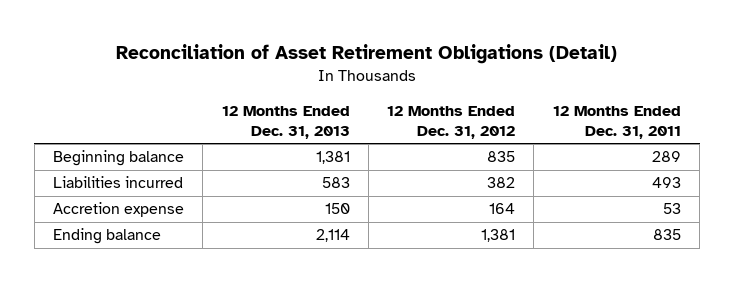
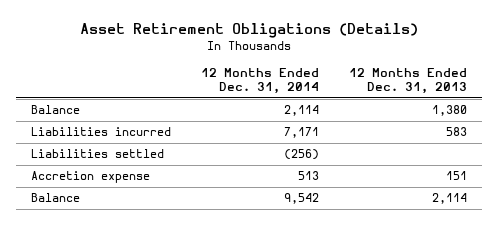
- Reconciliation of Asset Retirement Obligations (Detail)
+ Asset Retirement Obligations (Details)
- | 12 Months Ended Dec. 31, 2013 | 12 Months Ended Dec. 31, 2012 | 12 Months Ended Dec. 31, 2011
+ | 12 Months Ended Dec. 31, 2014 | 12 Months Ended Dec. 31, 2013
- Beginning balance | 1,381 | 835 | 289
+ Balance | 2,114 | 1,380
- Accretion expense | 150 | 164 | 53
- Ending balance | 2,114 | 1,381 | 835
+ Liabilities settled | (256) |
+ Accretion expense | 513 | 151
+ Balance | 9,542 | 2,114

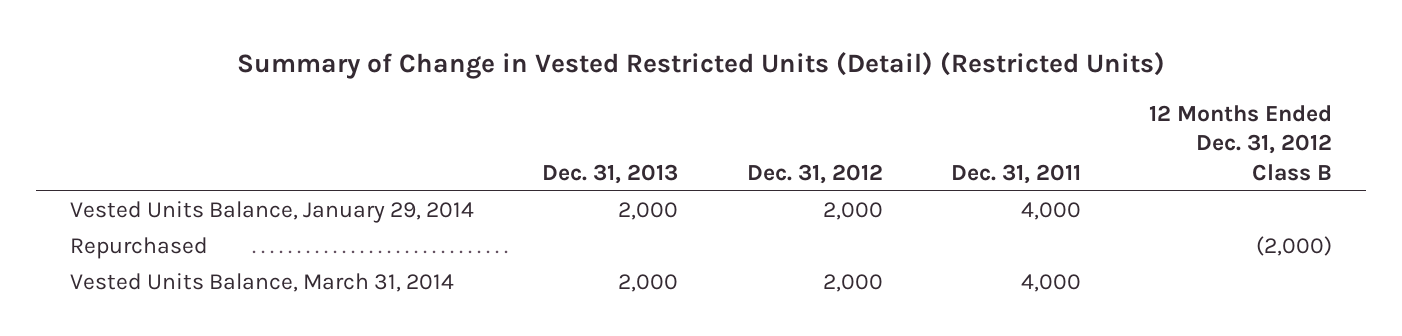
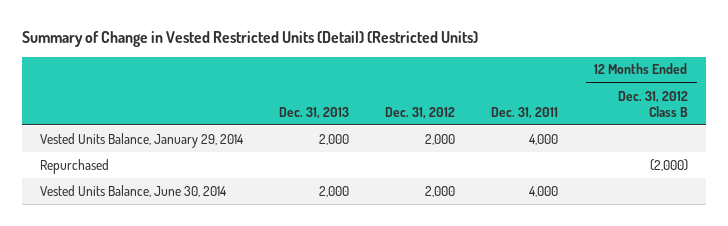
- Vested Units Balance, March 31, 2014 | 2,000 | 2,000 | 4,000 |
+ Vested Units Balance, June 30, 2014 | 2,000 | 2,000 | 4,000 |

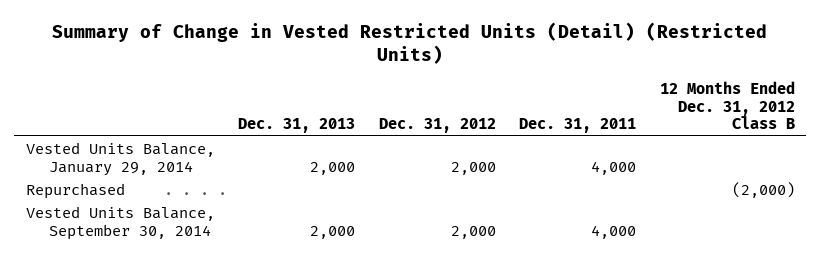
- Vested Units Balance, June 30, 2014 | 2,000 | 2,000 | 4,000 |
+ Vested Units Balance, September 30, 2014 | 2,000 | 2,000 | 4,000 |

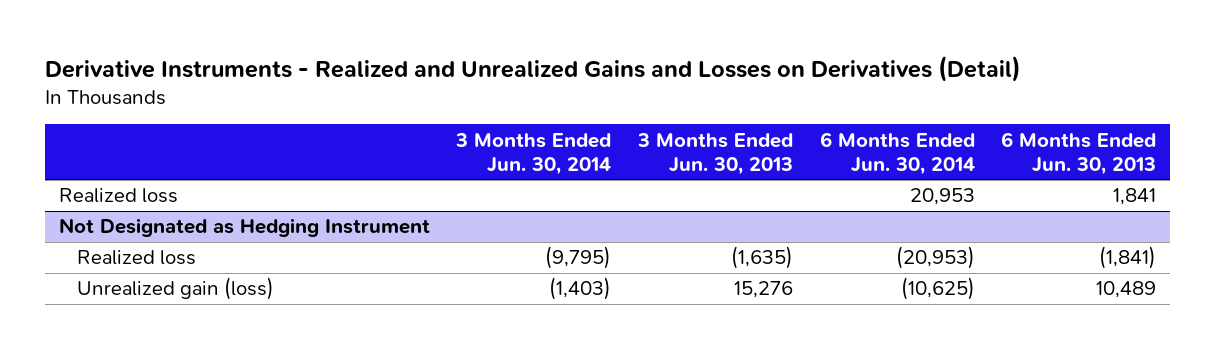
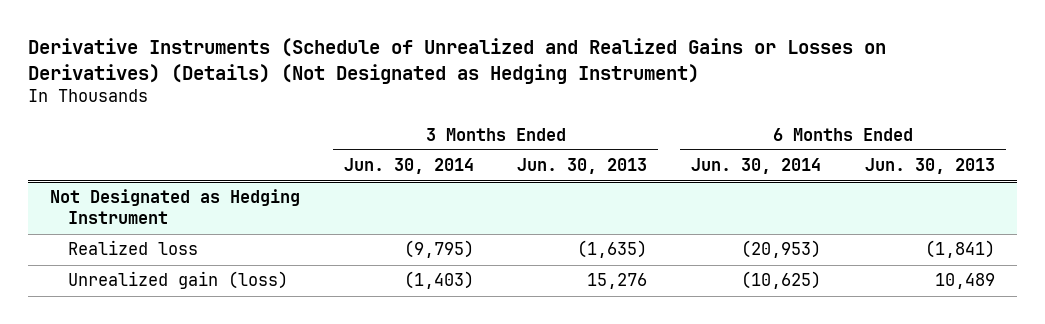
- Derivative Instruments - Realized and Unrealized Gains and Losses on Derivatives (Detail)
+ Derivative Instruments (Schedule of Unrealized and Realized Gains or Losses on Derivatives) (Details) (Not Designated as Hedging Instrument)
- Realized loss | | | 20,953 | 1,841

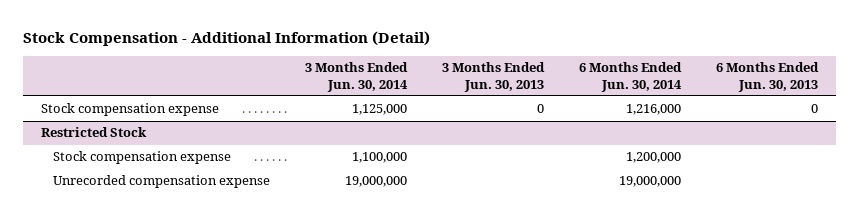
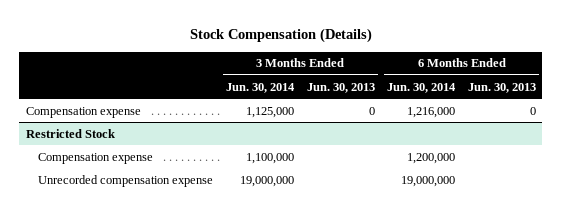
- Stock Compensation - Additional Information (Detail)
+ Stock Compensation (Details)
- Stock compensation expense | 1,125,000 | 0 | 1,216,000 | 0
+ Compensation expense | 1,125,000 | 0 | 1,216,000 | 0
@ Restricted Stock
- Stock compensation expense | 1,100,000 | | 1,200,000 |
+ Compensation expense | 1,100,000 | | 1,200,000 |

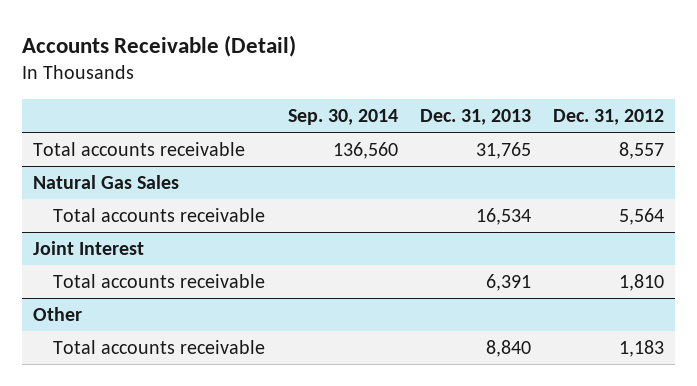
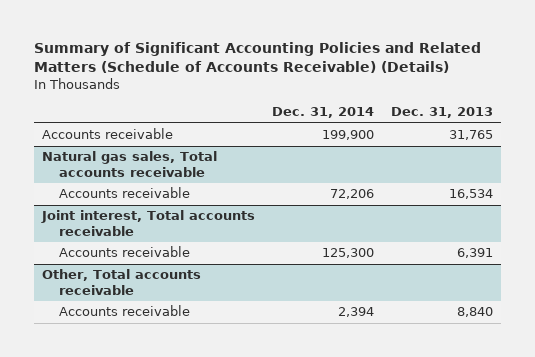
- Accounts Receivable (Detail)
+ Summary of Significant Accounting Policies and Related Matters (Schedule of Accounts Receivable) (Details)
- | Sep. 30, 2014 | Dec. 31, 2013 | Dec. 31, 2012
+ | Dec. 31, 2014 | Dec. 31, 2013
- Total accounts receivable | 136,560 | 31,765 | 8,557
- Natural Gas Sales
- Total accounts receivable | | 16,534 | 5,564
- Joint Interest
- Total accounts receivable | | 6,391 | 1,810
- Other
- Total accounts receivable | | 8,840 | 1,183
+ Accounts receivable | 199,900 | 31,765
+ Natural gas sales, Total accounts receivable
+ Accounts receivable | 72,206 | 16,534
+ Joint interest, Total accounts receivable
+ Accounts receivable | 125,300 | 6,391
+ Other, Total accounts receivable
+ Accounts receivable | 2,394 | 8,840

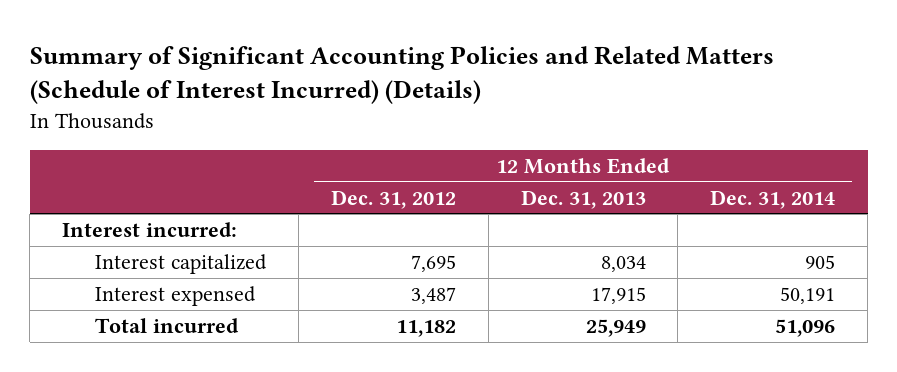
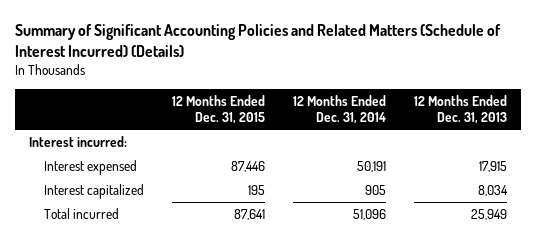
- | 12 Months Ended Dec. 31, 2012 | 12 Months Ended Dec. 31, 2013 | 12 Months Ended Dec. 31, 2014
+ | 12 Months Ended Dec. 31, 2015 | 12 Months Ended Dec. 31, 2014 | 12 Months Ended Dec. 31, 2013
moved down: Interest capitalized | 195 | 905 | 8,034

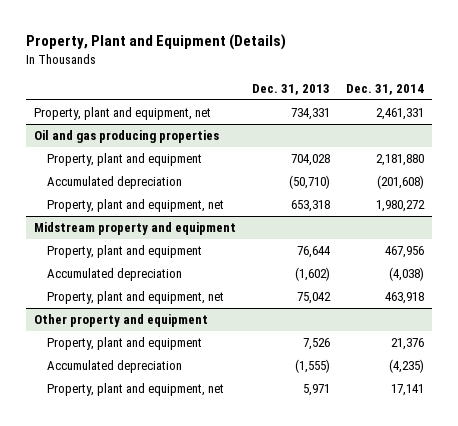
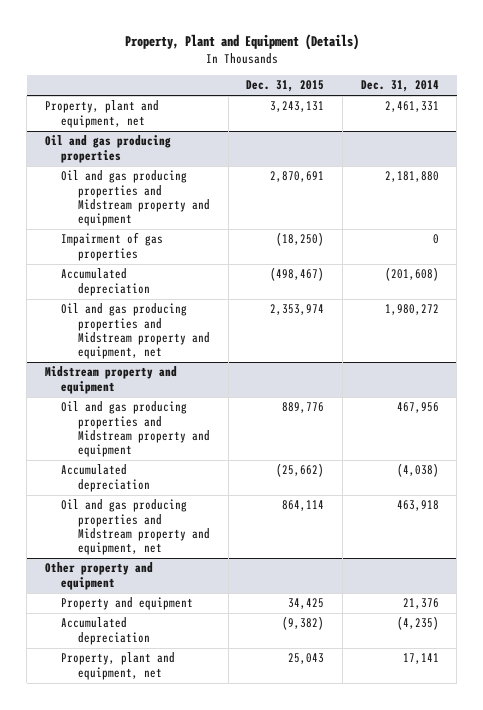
- | Dec. 31, 2013 | Dec. 31, 2014
+ | Dec. 31, 2015 | Dec. 31, 2014
@ Oil and gas producing properties
- Property, plant and equipment | 704,028 | 2,181,880
+ Oil and gas producing properties and Midstream property and equipment | 2,870,691 | 2,181,880
+ Impairment of gas properties | (18,250) | 0
- Property, plant and equipment, net | 653,318 | 1,980,272
+ Oil and gas producing properties and Midstream property and equipment, net | 2,353,974 | 1,980,272
@ Midstream property and equipment
- Property, plant and equipment | 76,644 | 467,956
+ Oil and gas producing properties and Midstream property and equipment | 889,776 | 467,956
- Property, plant and equipment, net | 75,042 | 463,918
+ Oil and gas producing properties and Midstream property and equipment, net | 864,114 | 463,918
@ Other property and equipment
- Property, plant and equipment | 7,526 | 21,376
+ Property and equipment | 34,425 | 21,376

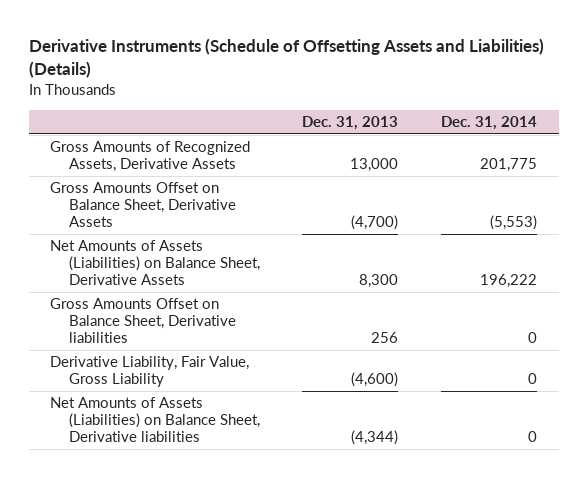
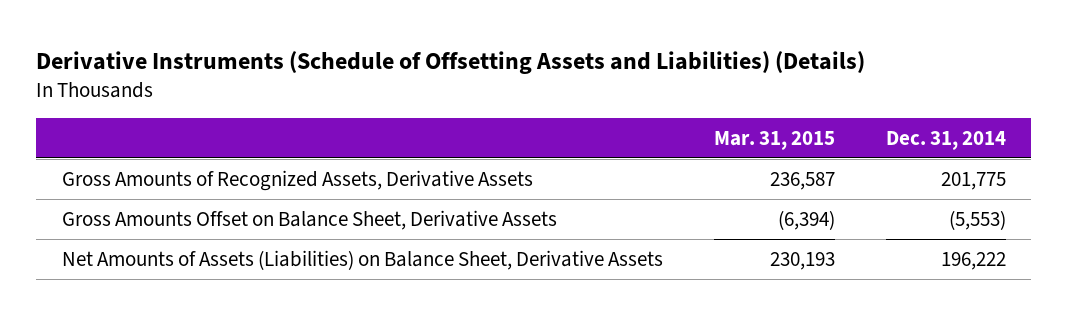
- | Dec. 31, 2013 | Dec. 31, 2014
+ | Mar. 31, 2015 | Dec. 31, 2014
- Gross Amounts Offset on Balance Sheet, Derivative liabilities | 256 | 0
- Derivative Liability, Fair Value, Gross Liability | (4,600) | 0
- Net Amounts of Assets (Liabilities) on Balance Sheet, Derivative liabilities | (4,344) | 0

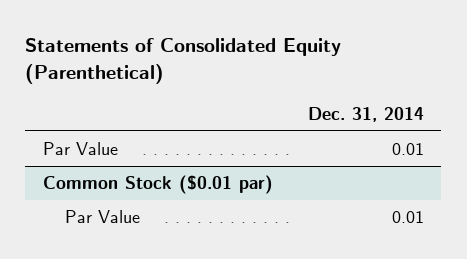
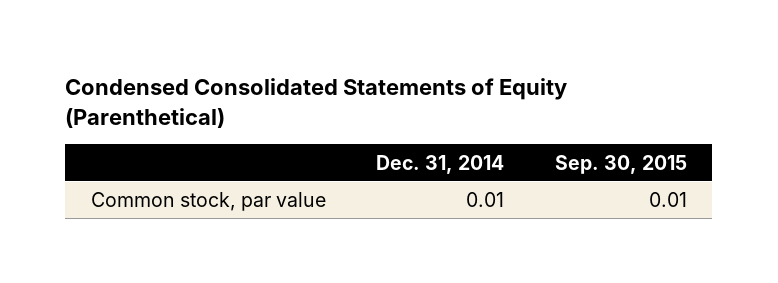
- Statements of Consolidated Equity (Parenthetical)
+ Condensed Consolidated Statements of Equity (Parenthetical)
- | Dec. 31, 2014
+ | Dec. 31, 2014 | Sep. 30, 2015
- Par Value | 0.01
- Common Stock ($0.01 par)
- Par Value | 0.01
+ Common stock, par value | 0.01 | 0.01

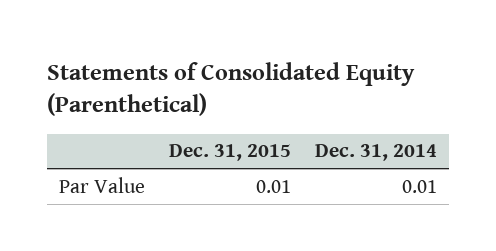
- Condensed Consolidated Statements of Equity (Parenthetical)
+ Statements of Consolidated Equity (Parenthetical)
- | Dec. 31, 2014 | Sep. 30, 2015
+ | Dec. 31, 2015 | Dec. 31, 2014
- Common stock, par value | 0.01 | 0.01
+ Par Value | 0.01 | 0.01

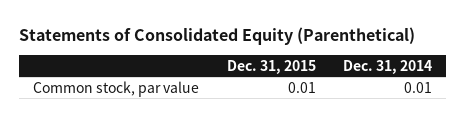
- Par Value | 0.01 | 0.01
+ Common stock, par value | 0.01 | 0.01

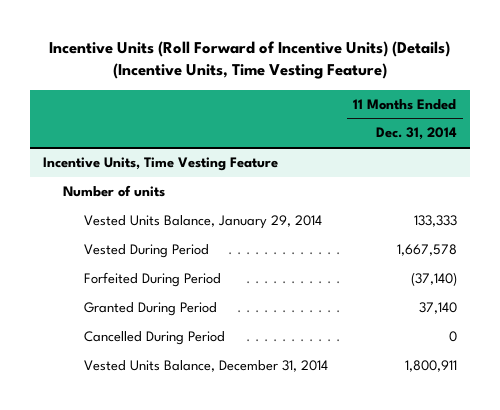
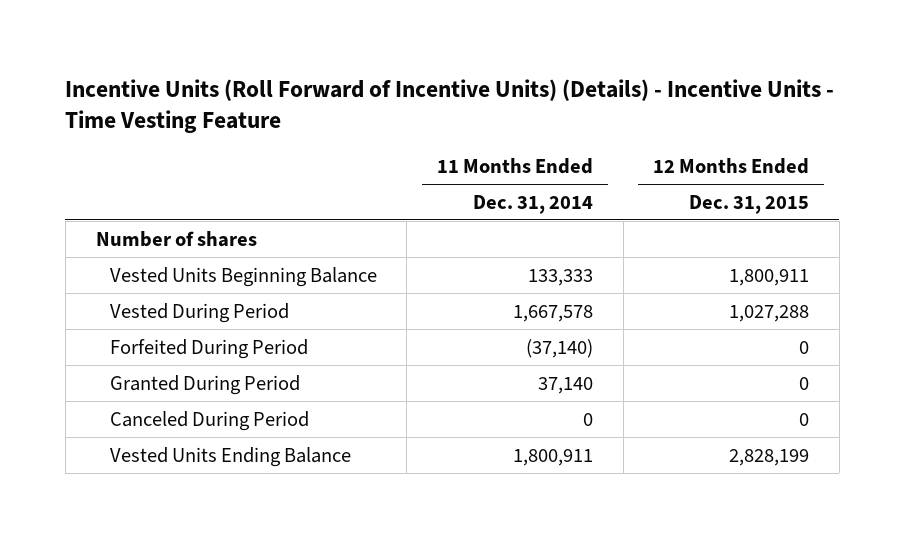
- Incentive Units (Roll Forward of Incentive Units) (Details) (Incentive Units, Time Vesting Feature)
+ Incentive Units (Roll Forward of Incentive Units) (Details) - Incentive Units - Time Vesting Feature
- | 11 Months Ended Dec. 31, 2014
+ | 11 Months Ended Dec. 31, 2014 | 12 Months Ended Dec. 31, 2015
- Incentive Units, Time Vesting Feature
- Number of units
- Vested Units Balance, January 29, 2014 | 133,333
+ Number of shares
+ Vested Units Beginning Balance | 133,333 | 1,800,911
- Cancelled During Period | 0
- Vested Units Balance, December 31, 2014 | 1,800,911
+ Canceled During Period | 0 | 0
+ Vested Units Ending Balance | 1,800,911 | 2,828,199

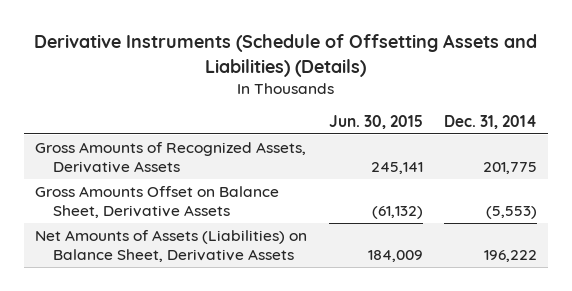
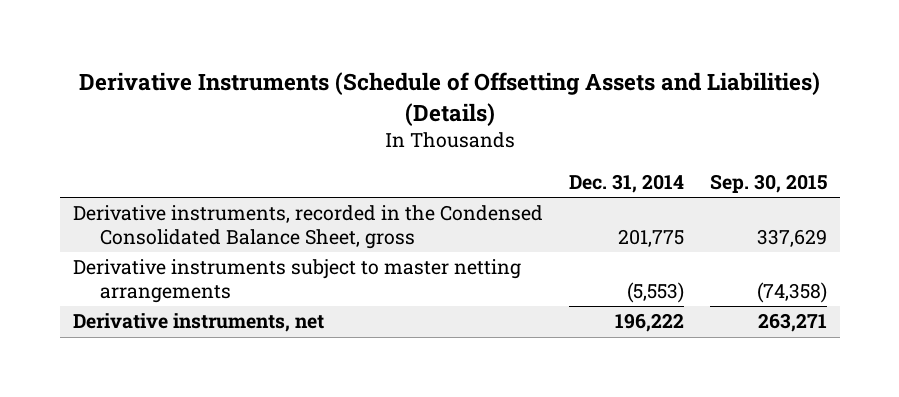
- | Jun. 30, 2015 | Dec. 31, 2014
+ | Dec. 31, 2014 | Sep. 30, 2015
- Gross Amounts of Recognized Assets, Derivative Assets | 245,141 | 201,775
- Gross Amounts Offset on Balance Sheet, Derivative Assets | (61,132) | (5,553)
- Net Amounts of Assets (Liabilities) on Balance Sheet, Derivative Assets | 184,009 | 196,222
+ Derivative instruments, recorded in the Condensed Consolidated Balance Sheet, gross | 201,775 | 337,629
+ Derivative instruments subject to master netting arrangements | (5,553) | (74,358)
+ Derivative instruments, net | 196,222 | 263,271

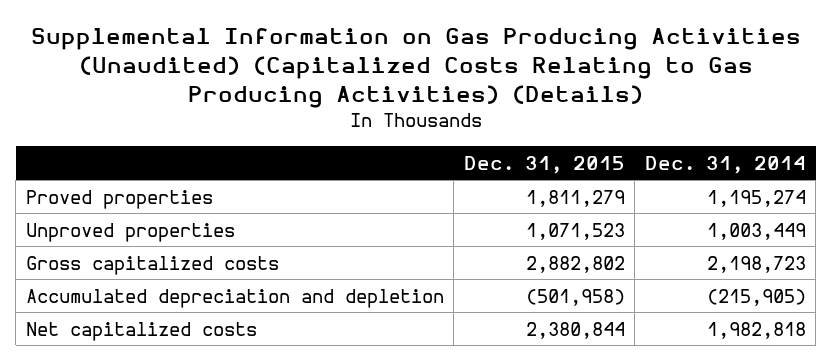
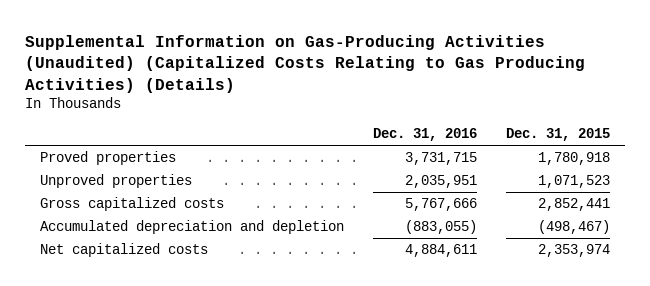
- Supplemental Information on Gas Producing Activities (Unaudited) (Capitalized Costs Relating to Gas Producing Activities) (Details)
+ Supplemental Information on Gas-Producing Activities (Unaudited) (Capitalized Costs Relating to Gas Producing Activities) (Details)
- | Dec. 31, 2015 | Dec. 31, 2014
+ | Dec. 31, 2016 | Dec. 31, 2015
- Proved properties | 1,811,279 | 1,195,274
+ Proved properties | 3,731,715 | 1,780,918
- Gross capitalized costs | 2,882,802 | 2,198,723
- Accumulated depreciation and depletion | (501,958) | (215,905)
- Net capitalized costs | 2,380,844 | 1,982,818
+ Gross capitalized costs | 5,767,666 | 2,852,441
+ Accumulated depreciation and depletion | (883,055) | (498,467)
+ Net capitalized costs | 4,884,611 | 2,353,974

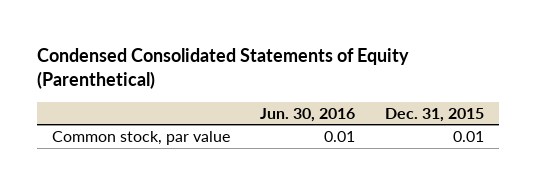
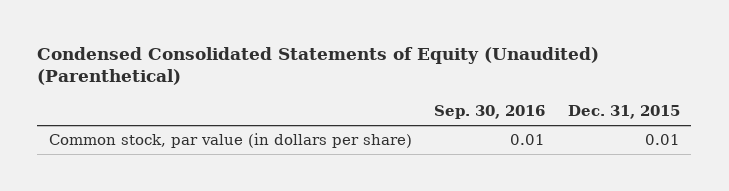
- Condensed Consolidated Statements of Equity (Parenthetical)
+ Condensed Consolidated Statements of Equity (Unaudited) (Parenthetical)
- | Jun. 30, 2016 | Dec. 31, 2015
+ | Sep. 30, 2016 | Dec. 31, 2015
- Common stock, par value | 0.01 | 0.01
+ Common stock, par value (in dollars per share) | 0.01 | 0.01

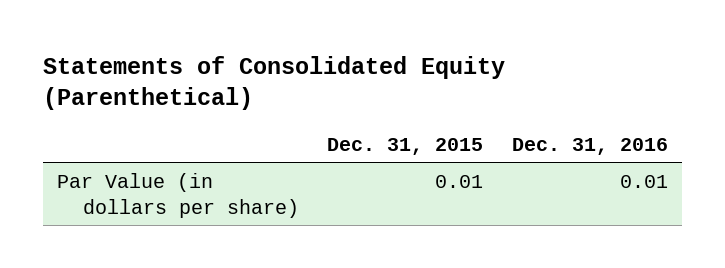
- Condensed Consolidated Statements of Equity (Unaudited) (Parenthetical)
+ Statements of Consolidated Equity (Parenthetical)
- | Sep. 30, 2016 | Dec. 31, 2015
+ | Dec. 31, 2015 | Dec. 31, 2016
- Common stock, par value (in dollars per share) | 0.01 | 0.01
+ Par Value (in dollars per share) | 0.01 | 0.01

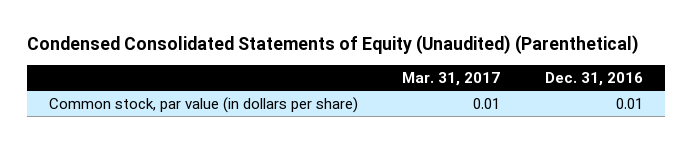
- Statements of Consolidated Equity (Parenthetical)
+ Condensed Consolidated Statements of Equity (Unaudited) (Parenthetical)
- | Dec. 31, 2015 | Dec. 31, 2016
+ | Mar. 31, 2017 | Dec. 31, 2016
- Par Value (in dollars per share) | 0.01 | 0.01
+ Common stock, par value (in dollars per share) | 0.01 | 0.01

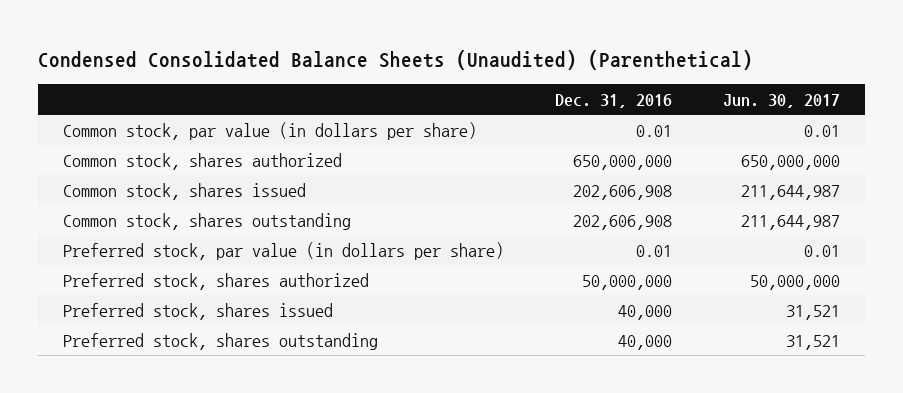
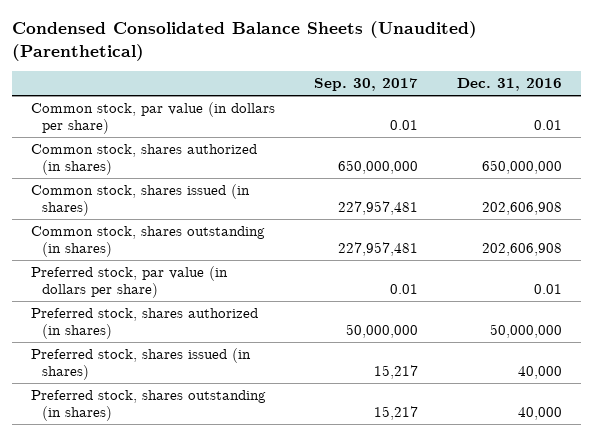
- | Dec. 31, 2016 | Jun. 30, 2017
+ | Sep. 30, 2017 | Dec. 31, 2016
- Common stock, shares authorized | 650,000,000 | 650,000,000
- Common stock, shares issued | 202,606,908 | 211,644,987
- Common stock, shares outstanding | 202,606,908 | 211,644,987
+ Common stock, shares authorized (in shares) | 650,000,000 | 650,000,000
+ Common stock, shares issued (in shares) | 227,957,481 | 202,606,908
+ Common stock, shares outstanding (in shares) | 227,957,481 | 202,606,908
- Preferred stock, shares authorized | 50,000,000 | 50,000,000
- Preferred stock, shares issued | 40,000 | 31,521
- Preferred stock, shares outstanding | 40,000 | 31,521
+ Preferred stock, shares authorized (in shares) | 50,000,000 | 50,000,000
+ Preferred stock, shares issued (in shares) | 15,217 | 40,000
+ Preferred stock, shares outstanding (in shares) | 15,217 | 40,000

